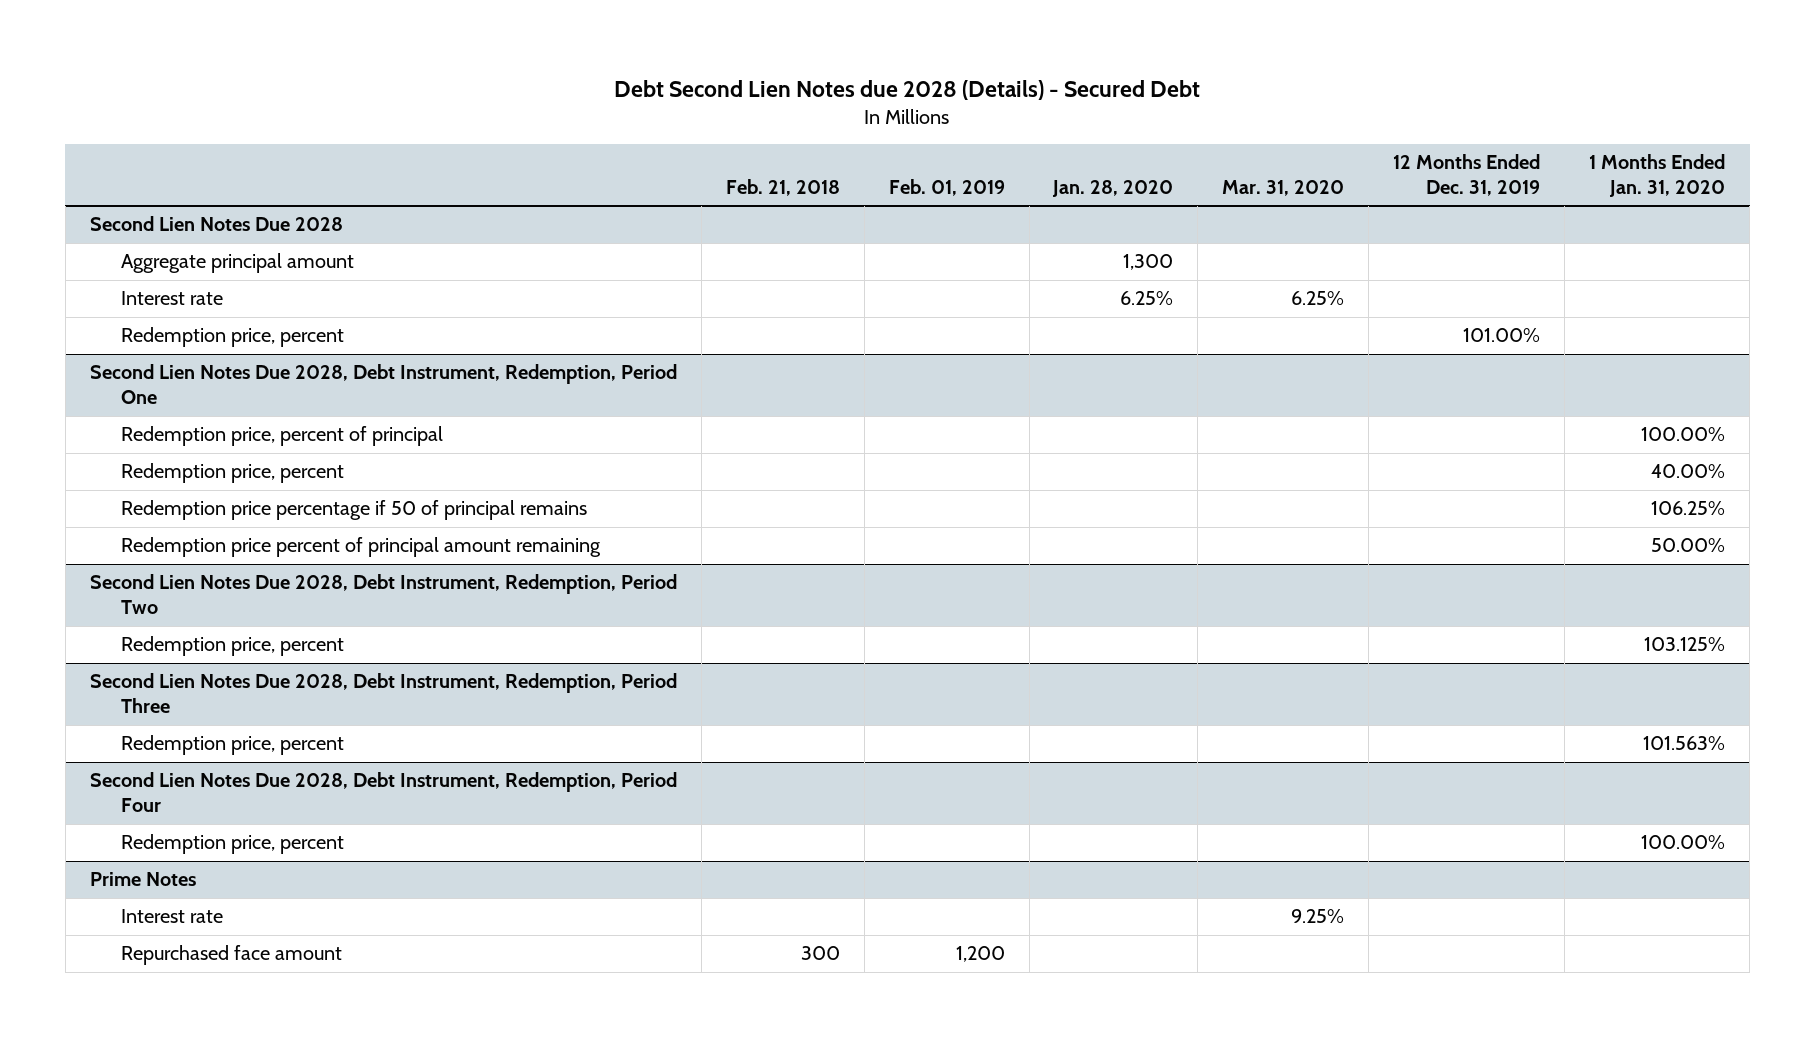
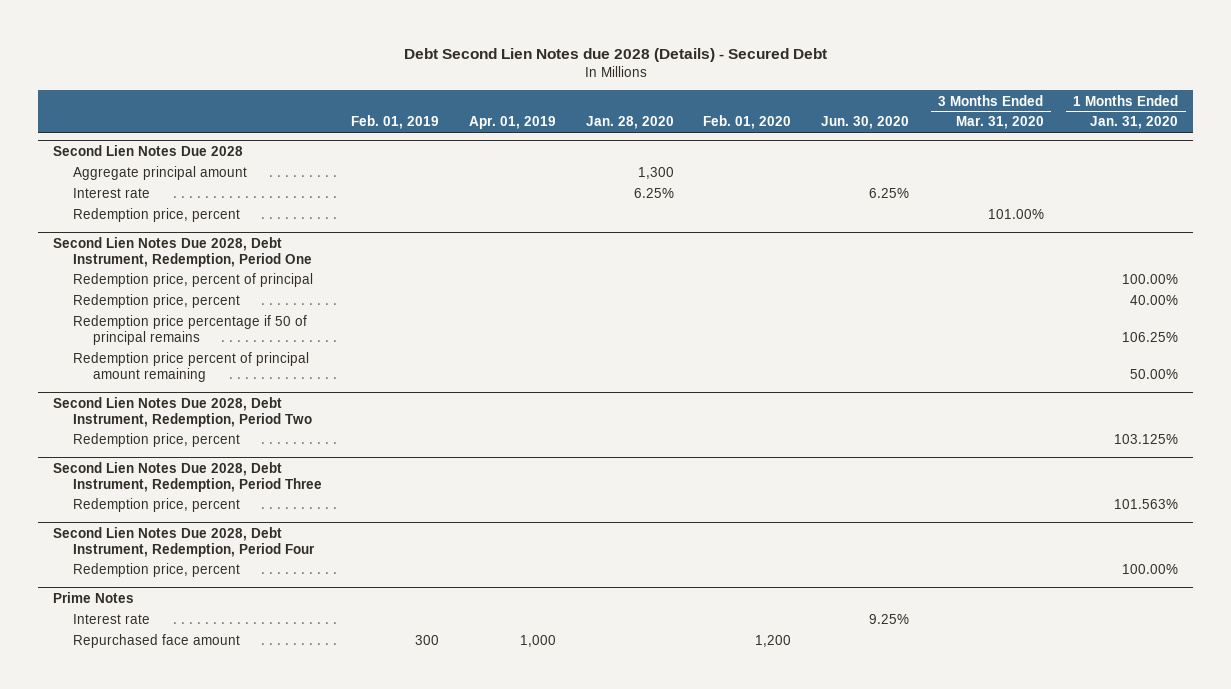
- | Feb. 21, 2018 | Feb. 01, 2019 | Jan. 28, 2020 | Mar. 31, 2020 | 12 Months Ended Dec. 31, 2019 | 1 Months Ended Jan. 31, 2020
+ | Feb. 01, 2019 | Apr. 01, 2019 | Jan. 28, 2020 | Feb. 01, 2020 | Jun. 30, 2020 | 3 Months Ended Mar. 31, 2020 | 1 Months Ended Jan. 31, 2020
@ Prime Notes
- Repurchased face amount | 300 | 1,200 | | | |
+ Repurchased face amount | 300 | 1,000 | | 1,200 | | |

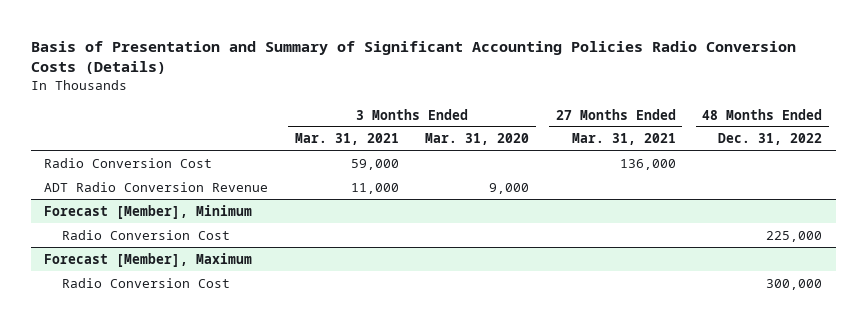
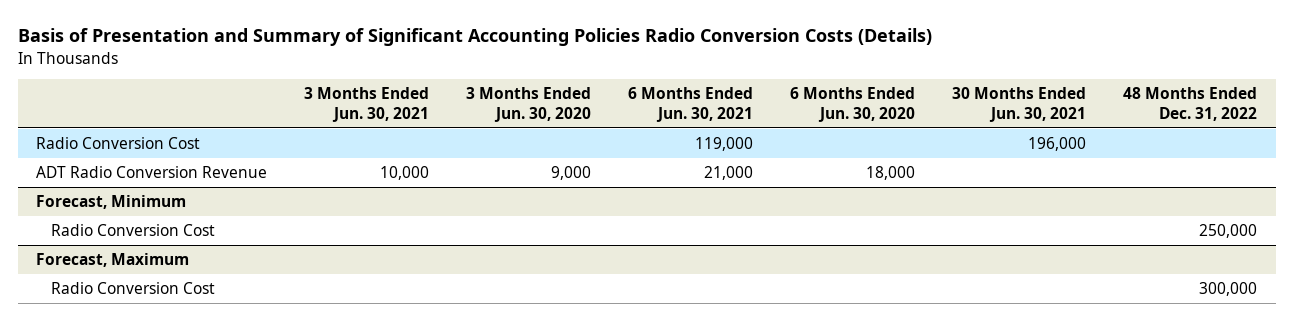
- | 3 Months Ended Mar. 31, 2021 | 3 Months Ended Mar. 31, 2020 | 27 Months Ended Mar. 31, 2021 | 48 Months Ended Dec. 31, 2022
+ | 3 Months Ended Jun. 30, 2021 | 3 Months Ended Jun. 30, 2020 | 6 Months Ended Jun. 30, 2021 | 6 Months Ended Jun. 30, 2020 | 30 Months Ended Jun. 30, 2021 | 48 Months Ended Dec. 31, 2022
- Forecast [Member], Minimum
- Radio Conversion Cost | | | | 225,000
- Forecast [Member], Maximum
+ Forecast, Minimum
+ Radio Conversion Cost | | | | | | 250,000
+ Forecast, Maximum

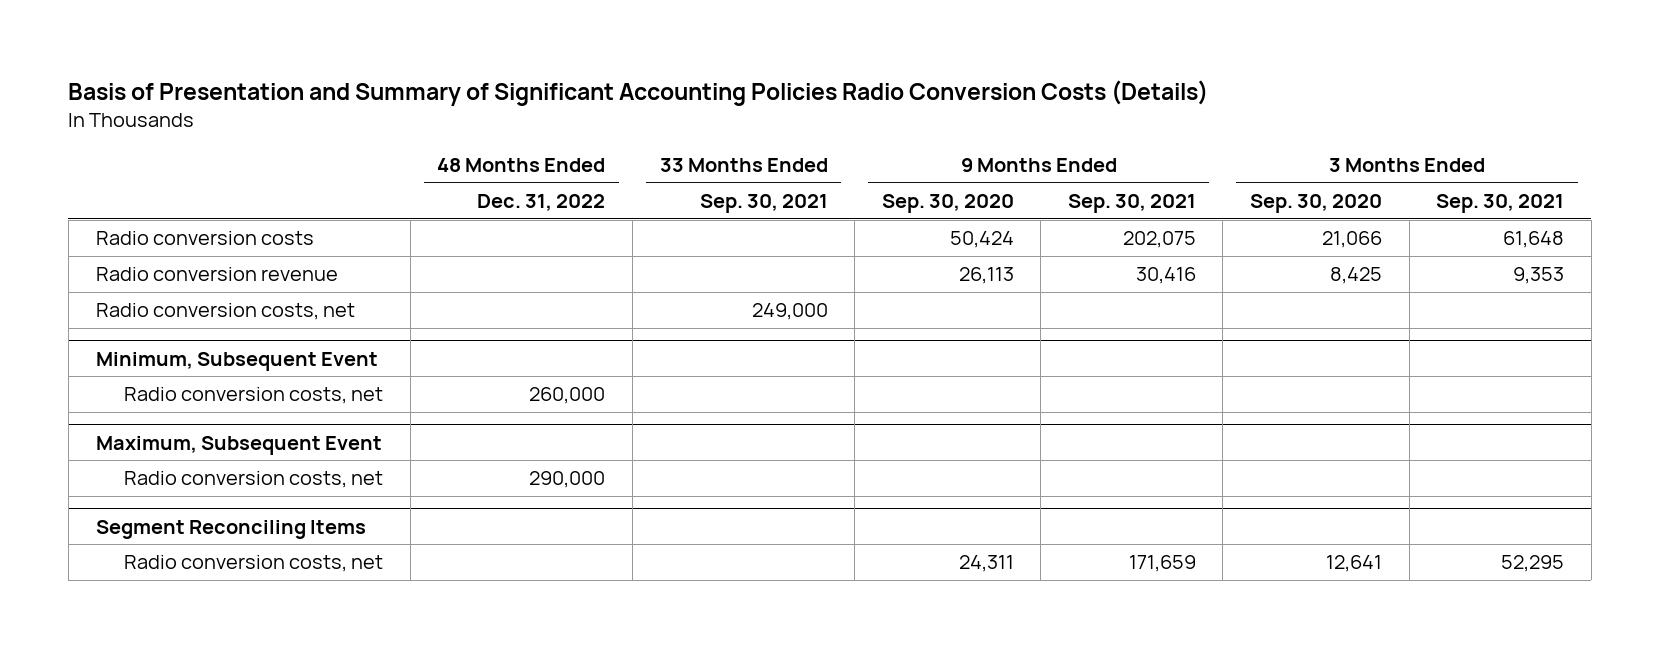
- | 3 Months Ended Jun. 30, 2021 | 3 Months Ended Jun. 30, 2020 | 6 Months Ended Jun. 30, 2021 | 6 Months Ended Jun. 30, 2020 | 30 Months Ended Jun. 30, 2021 | 48 Months Ended Dec. 31, 2022
+ | 48 Months Ended Dec. 31, 2022 | 33 Months Ended Sep. 30, 2021 | 9 Months Ended Sep. 30, 2020 | 9 Months Ended Sep. 30, 2021 | 3 Months Ended Sep. 30, 2020 | 3 Months Ended Sep. 30, 2021
- Radio Conversion Cost | | | 119,000 | | 196,000 |
- ADT Radio Conversion Revenue | 10,000 | 9,000 | 21,000 | 18,000 | |
- Forecast, Minimum
- Radio Conversion Cost | | | | | | 250,000
- Forecast, Maximum
- Radio Conversion Cost | | | | | | 300,000
+ Radio conversion costs | | | 50,424 | 202,075 | 21,066 | 61,648
+ Radio conversion revenue | | | 26,113 | 30,416 | 8,425 | 9,353
+ Radio conversion costs, net | | 249,000 | | | |
+ Minimum, Subsequent Event
+ Radio conversion costs, net | 260,000 | | | | |
+ Maximum, Subsequent Event
+ Radio conversion costs, net | 290,000 | | | | |
+ Segment Reconciling Items
+ Radio conversion costs, net | | | 24,311 | 171,659 | 12,641 | 52,295

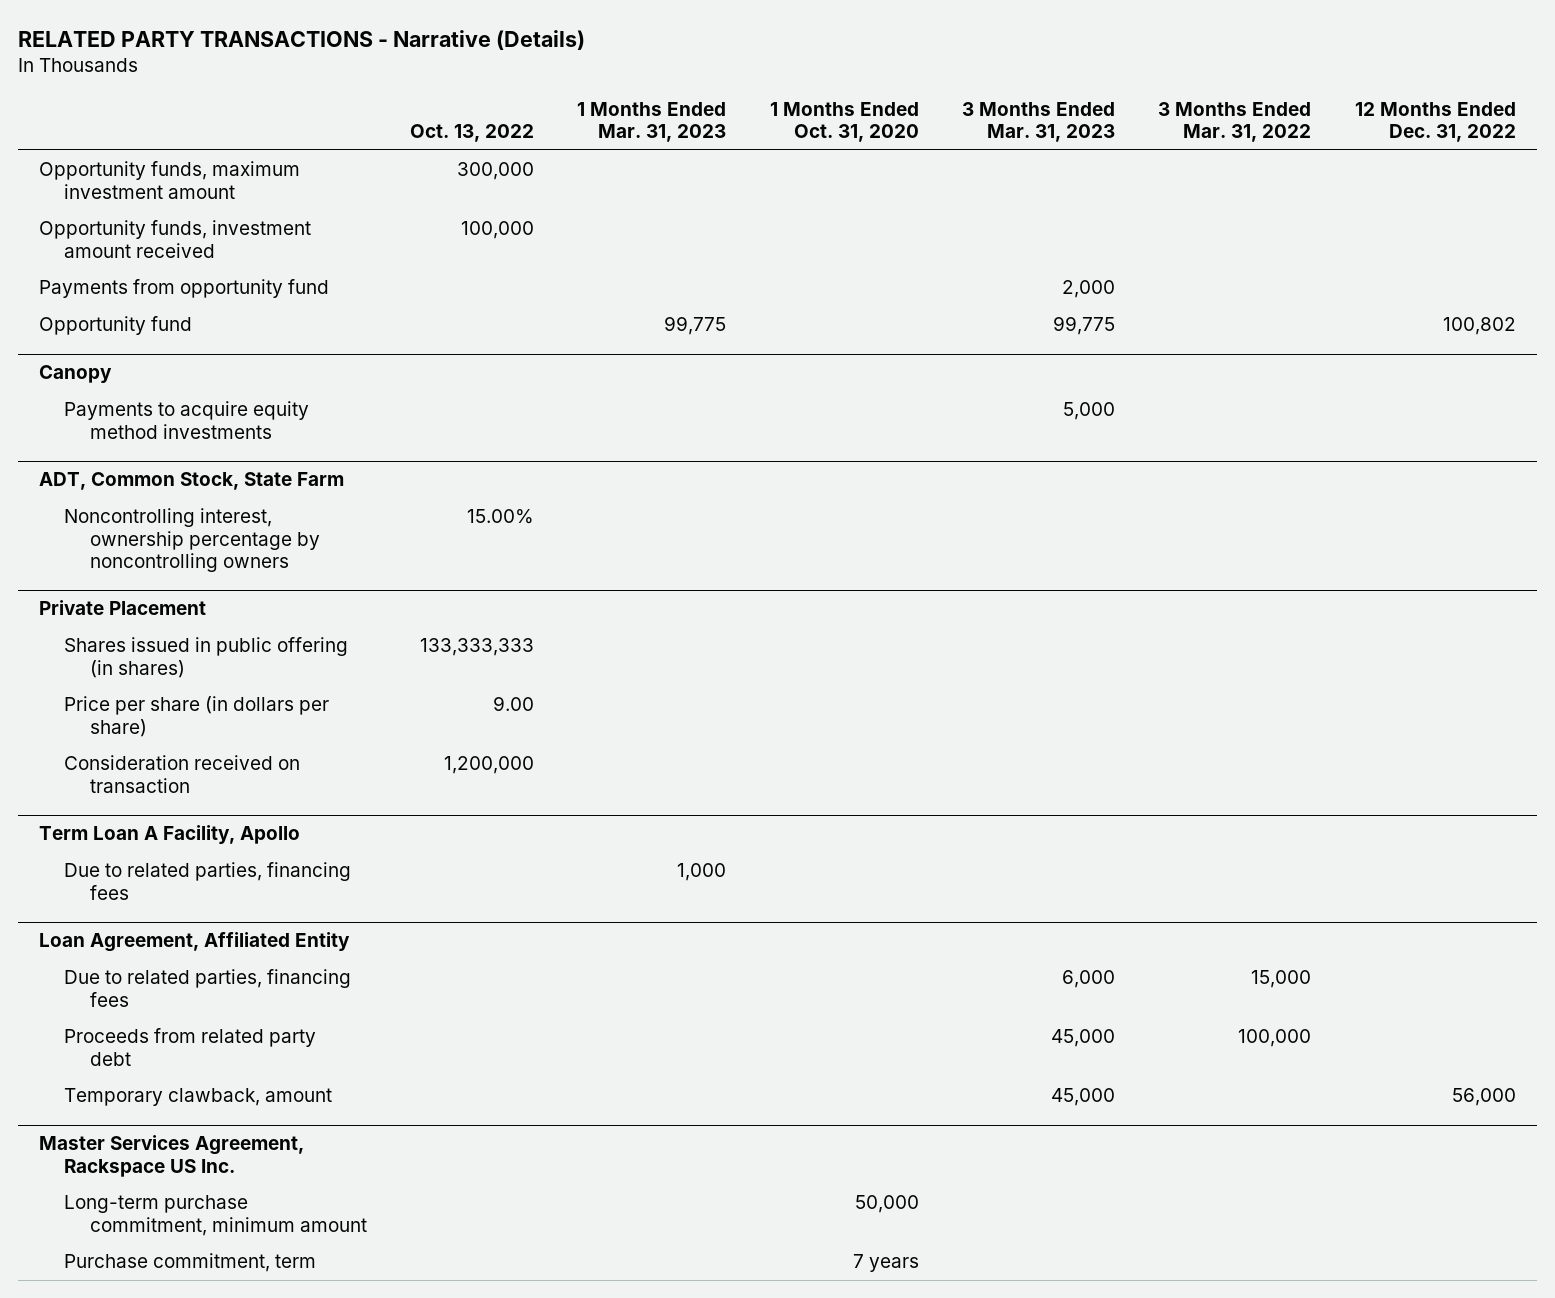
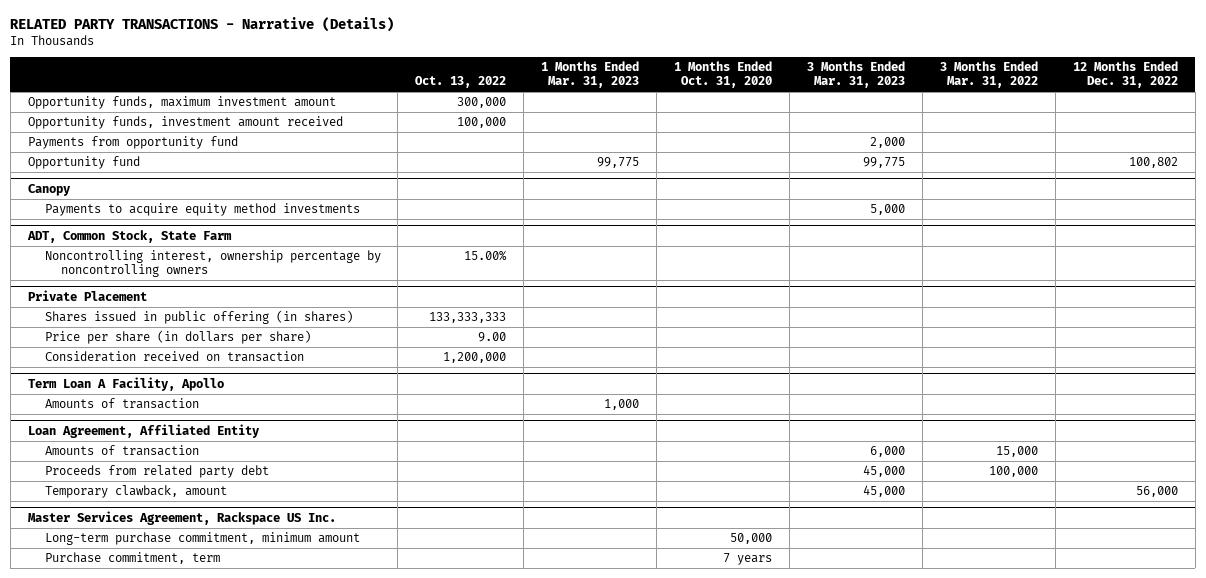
@ Term Loan A Facility, Apollo
- Due to related parties, financing fees | | 1,000 | | | |
+ Amounts of transaction | | 1,000 | | | |
@ Loan Agreement, Affiliated Entity
- Due to related parties, financing fees | | | | 6,000 | 15,000 |
+ Amounts of transaction | | | | 6,000 | 15,000 |

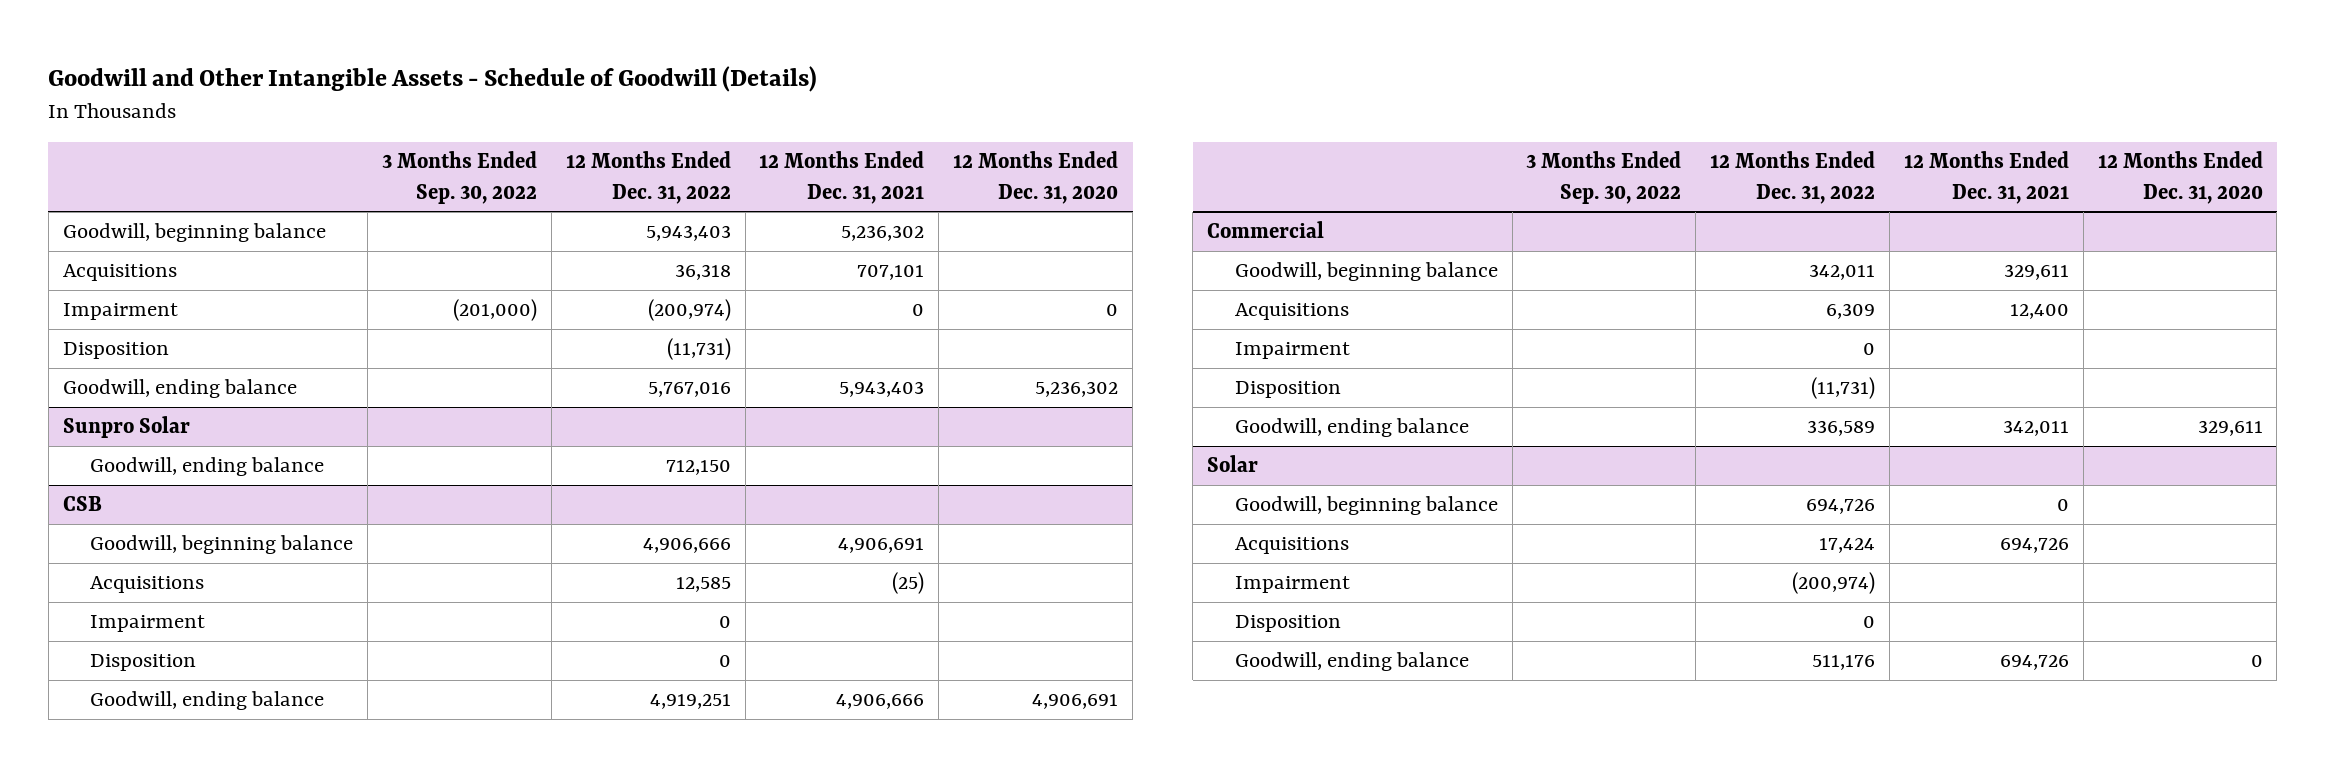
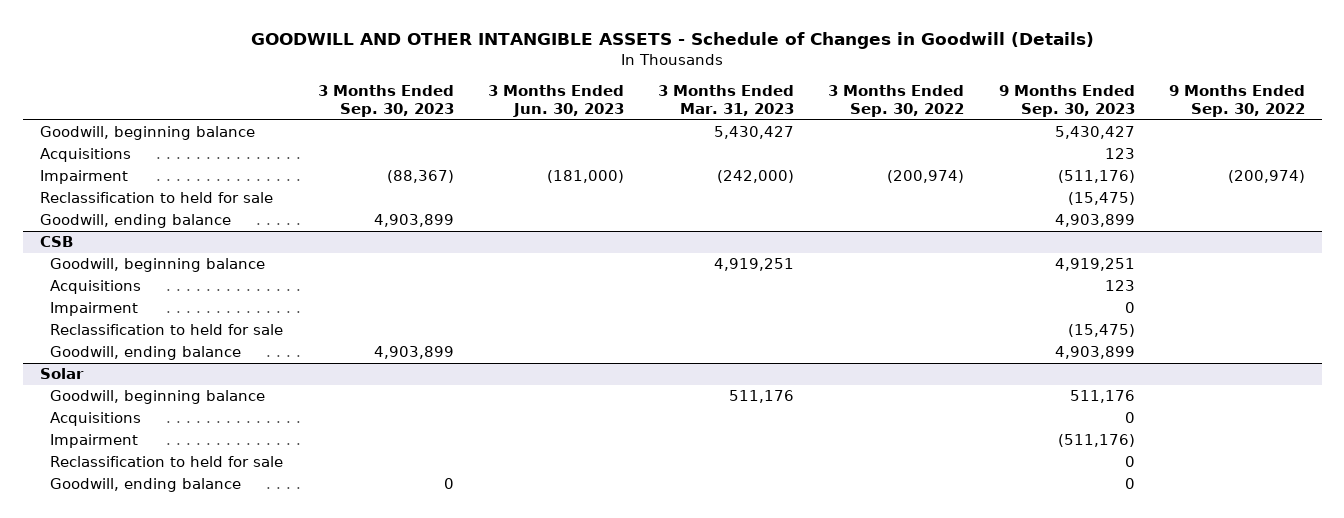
- Goodwill and Other Intangible Assets - Schedule of Goodwill (Details)
+ GOODWILL AND OTHER INTANGIBLE ASSETS - Schedule of Changes in Goodwill (Details)
- | 3 Months Ended Sep. 30, 2022 | 12 Months Ended Dec. 31, 2022 | 12 Months Ended Dec. 31, 2021 | 12 Months Ended Dec. 31, 2020
+ | 3 Months Ended Sep. 30, 2023 | 3 Months Ended Jun. 30, 2023 | 3 Months Ended Mar. 31, 2023 | 3 Months Ended Sep. 30, 2022 | 9 Months Ended Sep. 30, 2023 | 9 Months Ended Sep. 30, 2022
- Impairment | (201,000) | (200,974) | 0 | 0
- Disposition | | (11,731) | |
+ Impairment | (88,367) | (181,000) | (242,000) | (200,974) | (511,176) | (200,974)
+ Reclassification to held for sale | | | | | (15,475) |
- Sunpro Solar
- Goodwill, ending balance | | 712,150 | |
@ CSB
- Disposition | | 0 | |
+ Reclassification to held for sale | | | | | (15,475) |
- Commercial
- Goodwill, beginning balance | | 342,011 | 329,611 |
- Acquisitions | | 6,309 | 12,400 |
- Impairment | | 0 | |
- Disposition | | (11,731) | |
- Goodwill, ending balance | | 336,589 | 342,011 | 329,611
@ Solar
- Disposition | | 0 | |
+ Reclassification to held for sale | | | | | 0 |

